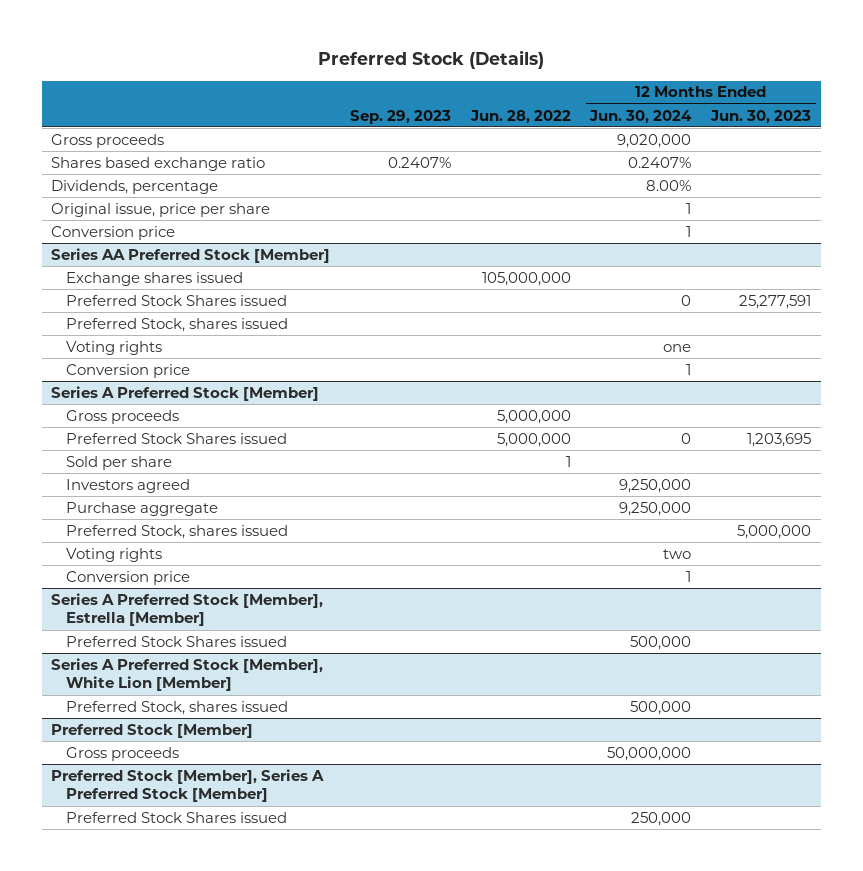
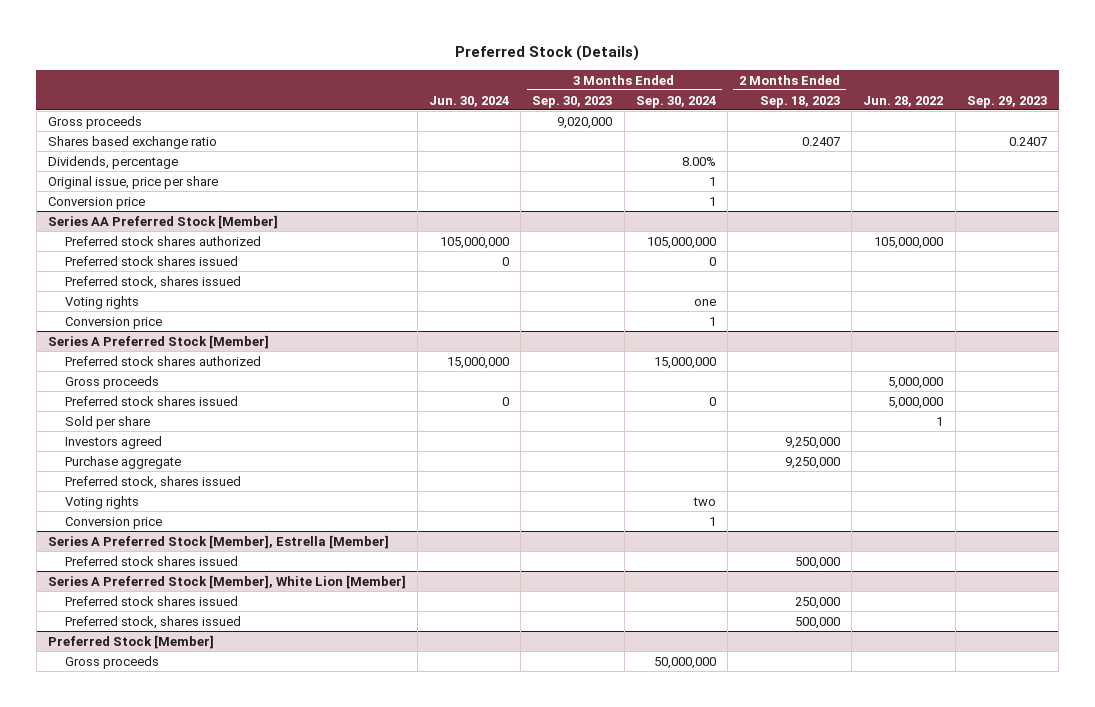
- | Sep. 29, 2023 | Jun. 28, 2022 | 12 Months Ended Jun. 30, 2024 | 12 Months Ended Jun. 30, 2023
+ | Jun. 30, 2024 | 3 Months Ended Sep. 30, 2023 | 3 Months Ended Sep. 30, 2024 | 2 Months Ended Sep. 18, 2023 | Jun. 28, 2022 | Sep. 29, 2023
- Shares based exchange ratio | 0.2407% | | 0.2407% |
+ Shares based exchange ratio | | | | 0.2407 | | 0.2407
@ Series AA Preferred Stock [Member]
- Exchange shares issued | | 105,000,000 | |
- Preferred Stock Shares issued | | | 0 | 25,277,591
- Preferred Stock, shares issued
+ Preferred stock shares authorized | 105,000,000 | | 105,000,000 | | 105,000,000 |
+ Preferred stock shares issued | 0 | | 0 | | |
+ Preferred stock, shares issued
@ Series A Preferred Stock [Member]
+ Preferred stock shares authorized | 15,000,000 | | 15,000,000 | | |
- Preferred Stock Shares issued | | 5,000,000 | 0 | 1,203,695
+ Preferred stock shares issued | 0 | | 0 | | 5,000,000 |
- Preferred Stock, shares issued | | | | 5,000,000
+ Preferred stock, shares issued
@ Series A Preferred Stock [Member], Estrella [Member]
- Preferred Stock Shares issued | | | 500,000 |
+ Preferred stock shares issued | | | | 500,000 | |
@ Series A Preferred Stock [Member], White Lion [Member]
- Preferred Stock, shares issued | | | 500,000 |
+ Preferred stock shares issued | | | | 250,000 | |
+ Preferred stock, shares issued | | | | 500,000 | |
- Preferred Stock [Member], Series A Preferred Stock [Member]
- Preferred Stock Shares issued | | | 250,000 |

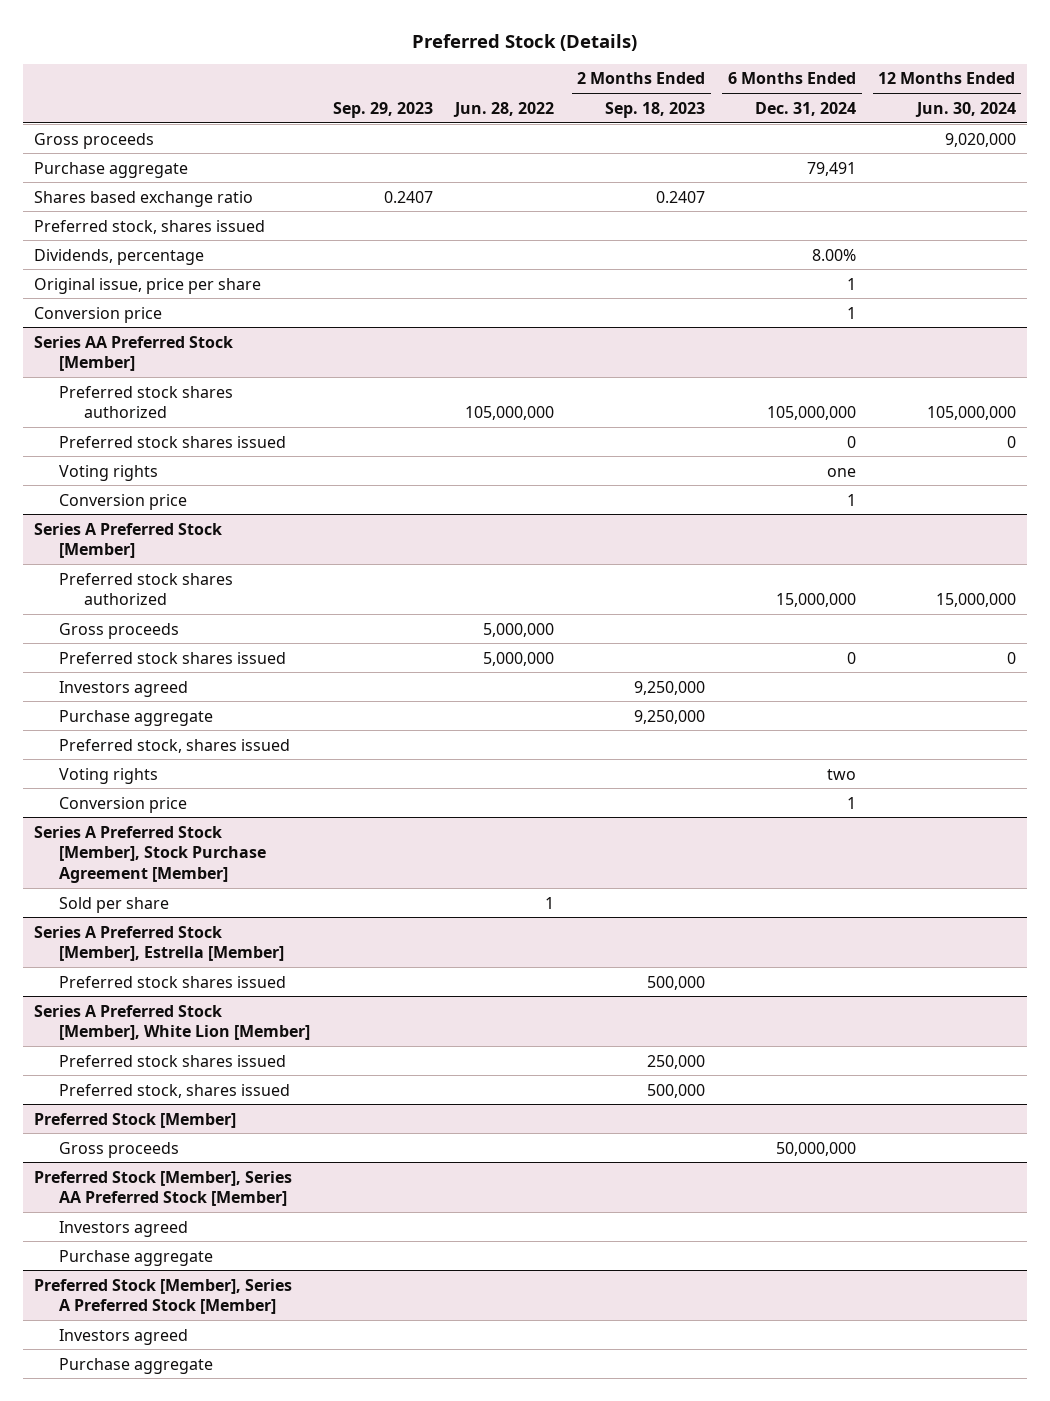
- | Jun. 30, 2024 | 3 Months Ended Sep. 30, 2023 | 3 Months Ended Sep. 30, 2024 | 2 Months Ended Sep. 18, 2023 | Jun. 28, 2022 | Sep. 29, 2023
+ | Sep. 29, 2023 | Jun. 28, 2022 | 2 Months Ended Sep. 18, 2023 | 6 Months Ended Dec. 31, 2024 | 12 Months Ended Jun. 30, 2024
+ Purchase aggregate | | | | 79,491 |
+ Preferred stock, shares issued
@ Series AA Preferred Stock [Member]
- Preferred stock, shares issued
@ Series A Preferred Stock [Member]
- Sold per share | | | | | 1 |
+ Series A Preferred Stock [Member], Stock Purchase Agreement [Member]
+ Sold per share | | 1 | | |
+ Preferred Stock [Member], Series AA Preferred Stock [Member]
+ Investors agreed
+ Purchase aggregate
+ Preferred Stock [Member], Series A Preferred Stock [Member]
+ Investors agreed
+ Purchase aggregate

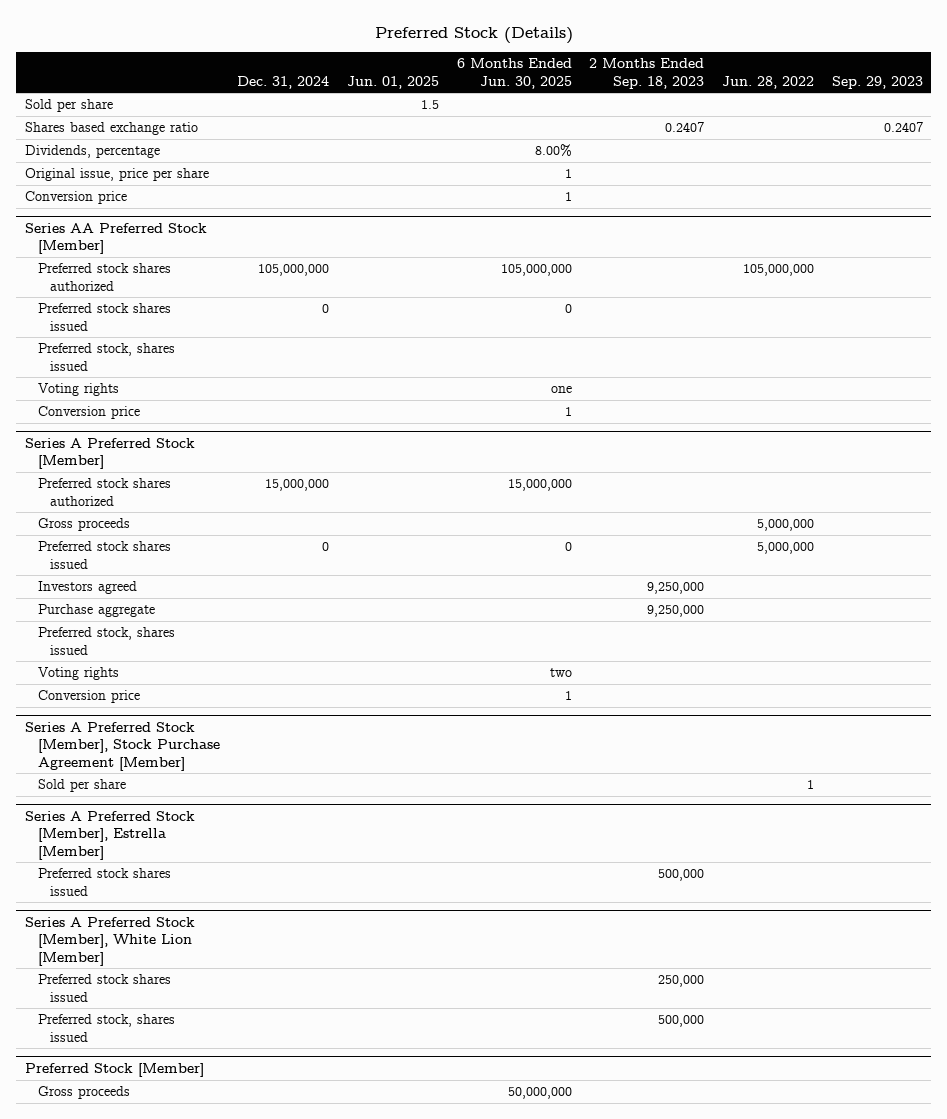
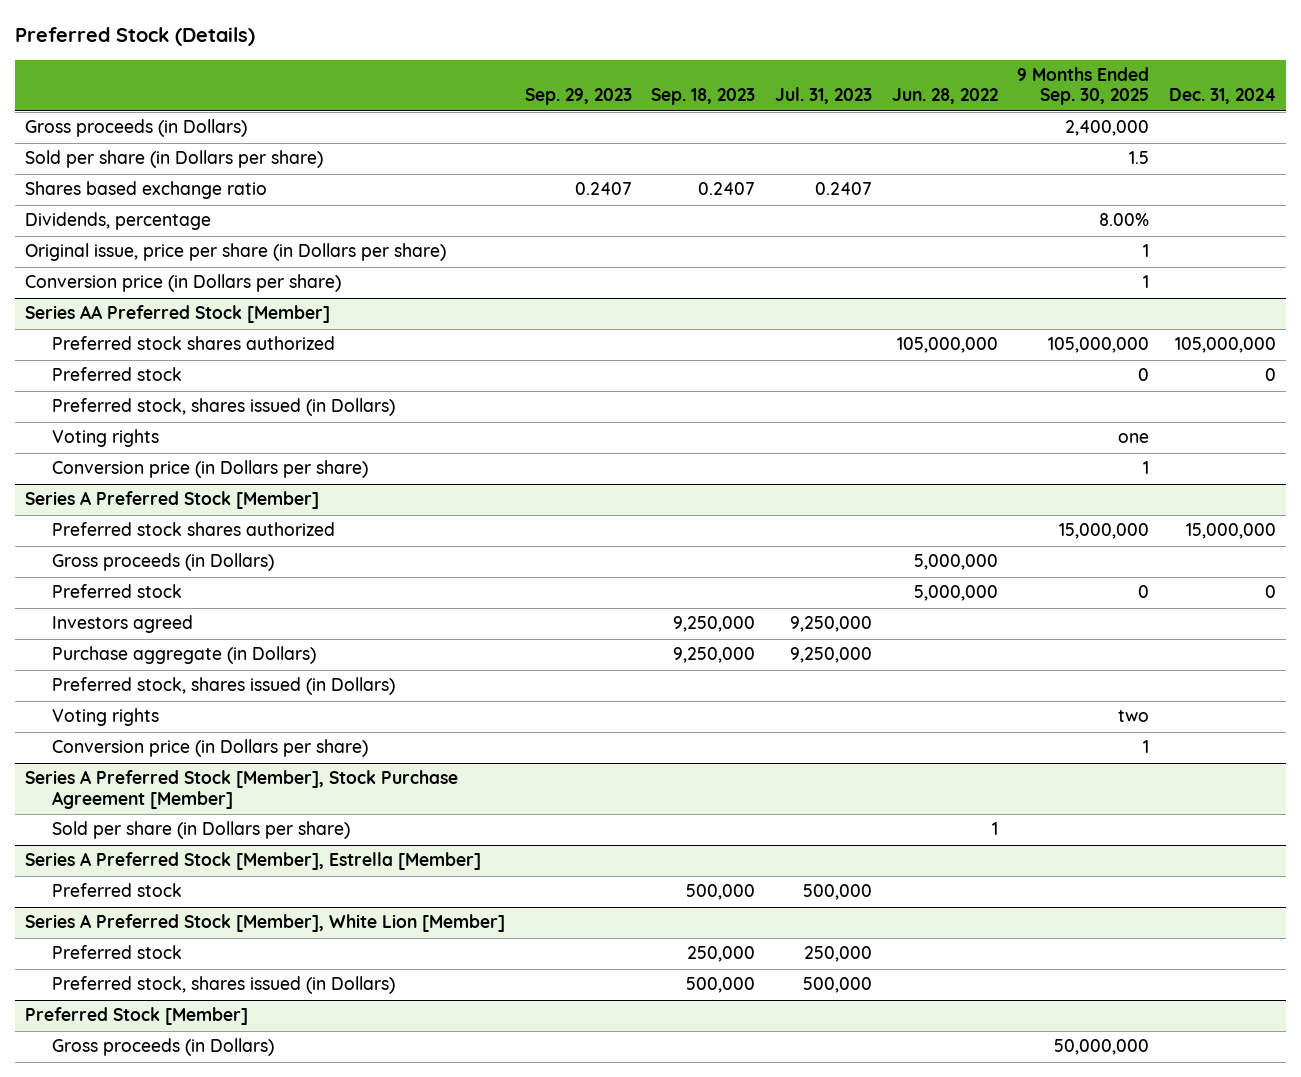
- | Dec. 31, 2024 | Jun. 01, 2025 | 6 Months Ended Jun. 30, 2025 | 2 Months Ended Sep. 18, 2023 | Jun. 28, 2022 | Sep. 29, 2023
+ | Sep. 29, 2023 | Sep. 18, 2023 | Jul. 31, 2023 | Jun. 28, 2022 | 9 Months Ended Sep. 30, 2025 | Dec. 31, 2024
- Sold per share | | 1.5 | | | |
+ Gross proceeds (in Dollars) | | | | | 2,400,000 |
+ Sold per share (in Dollars per share) | | | | | 1.5 |
- Original issue, price per share | | | 1 | | |
- Conversion price | | | 1 | | |
+ Original issue, price per share (in Dollars per share) | | | | | 1 |
+ Conversion price (in Dollars per share) | | | | | 1 |
@ Series AA Preferred Stock [Member]
- Preferred stock shares issued | 0 | | 0 | | |
- Preferred stock, shares issued
+ Preferred stock | | | | | 0 | 0
+ Preferred stock, shares issued (in Dollars)
- Conversion price | | | 1 | | |
+ Conversion price (in Dollars per share) | | | | | 1 |
@ Series A Preferred Stock [Member]
- Gross proceeds | | | | | 5,000,000 |
- Preferred stock shares issued | 0 | | 0 | | 5,000,000 |
+ Gross proceeds (in Dollars) | | | | 5,000,000 | |
+ Preferred stock | | | | 5,000,000 | 0 | 0
- Purchase aggregate | | | | 9,250,000 | |
- Preferred stock, shares issued
+ Purchase aggregate (in Dollars) | | 9,250,000 | 9,250,000 | | |
+ Preferred stock, shares issued (in Dollars)
- Conversion price | | | 1 | | |
+ Conversion price (in Dollars per share) | | | | | 1 |
@ Series A Preferred Stock [Member], Stock Purchase Agreement [Member]
- Sold per share | | | | | 1 |
+ Sold per share (in Dollars per share) | | | | 1 | |
@ Series A Preferred Stock [Member], Estrella [Member]
- Preferred stock shares issued | | | | 500,000 | |
+ Preferred stock | | 500,000 | 500,000 | | |
@ Series A Preferred Stock [Member], White Lion [Member]
- Preferred stock shares issued | | | | 250,000 | |
- Preferred stock, shares issued | | | | 500,000 | |
+ Preferred stock | | 250,000 | 250,000 | | |
+ Preferred stock, shares issued (in Dollars) | | 500,000 | 500,000 | | |
@ Preferred Stock [Member]
- Gross proceeds | | | 50,000,000 | | |
+ Gross proceeds (in Dollars) | | | | | 50,000,000 |

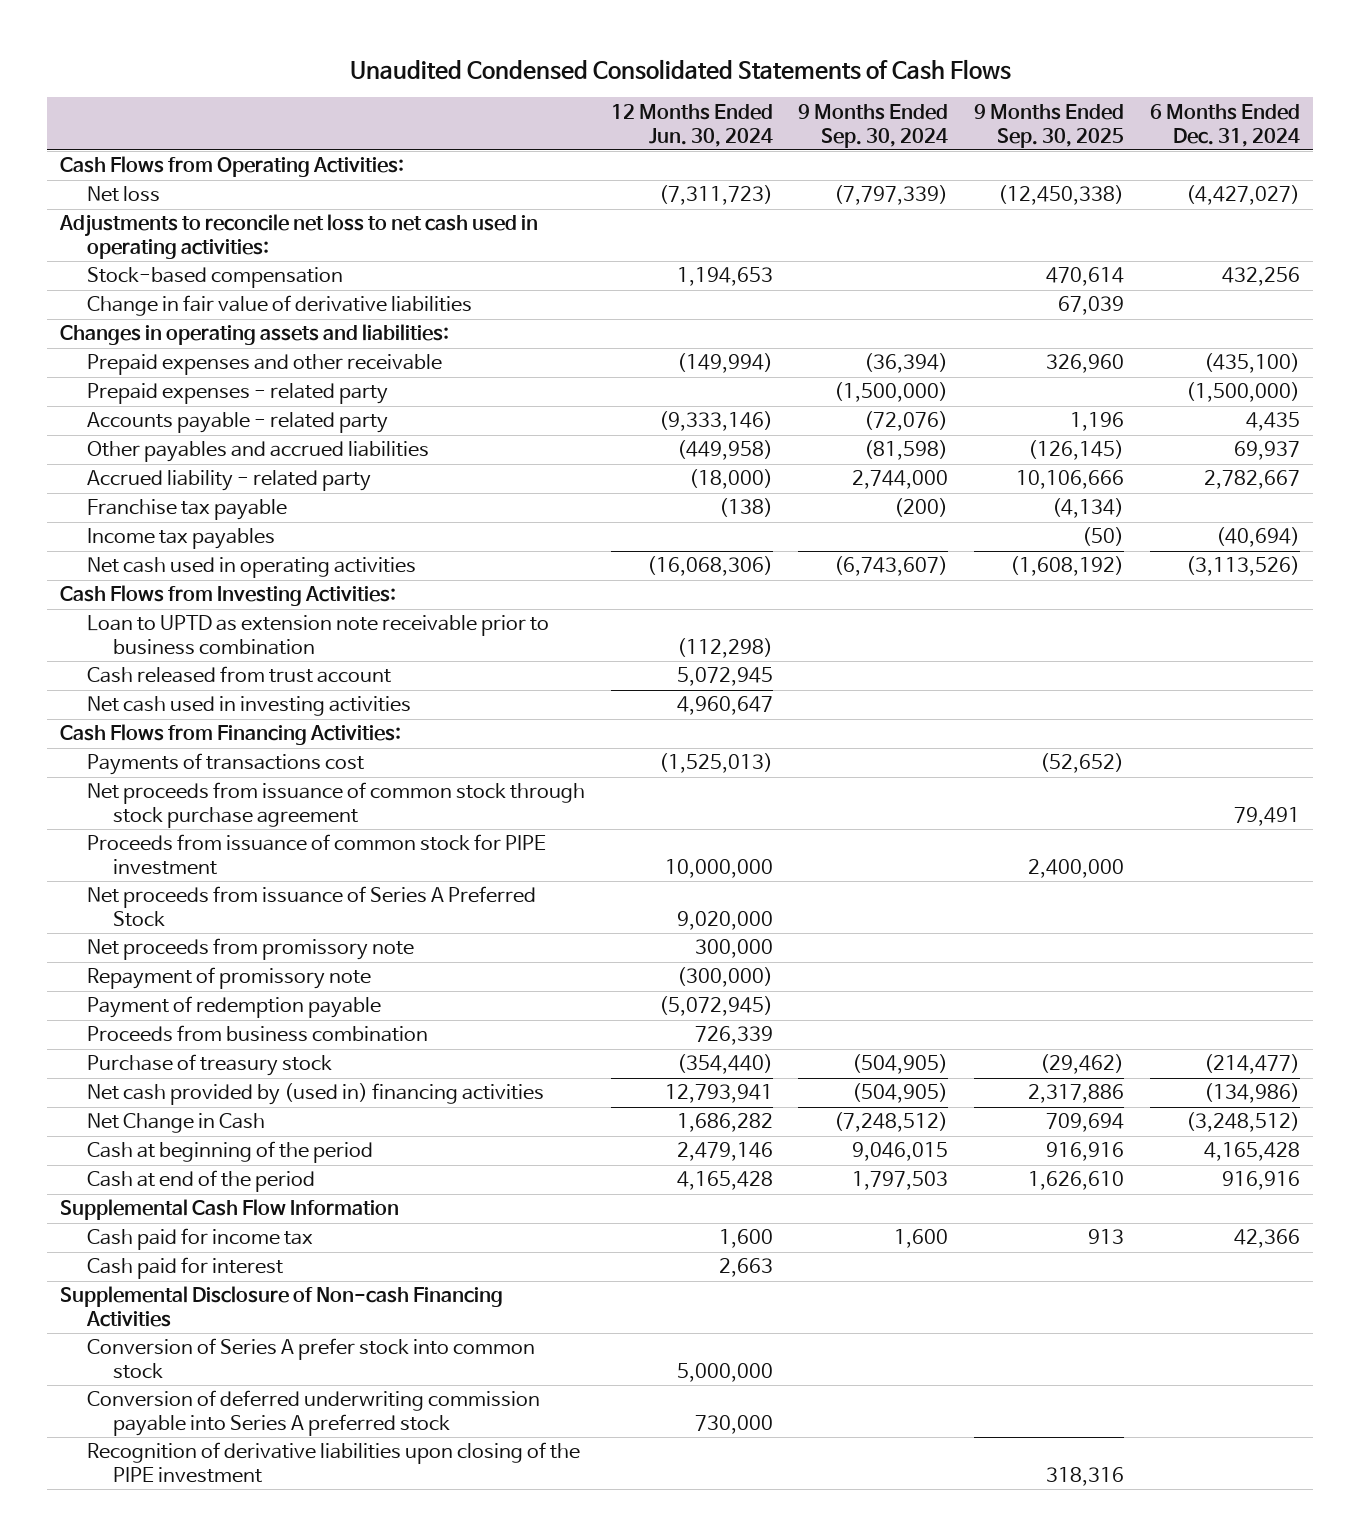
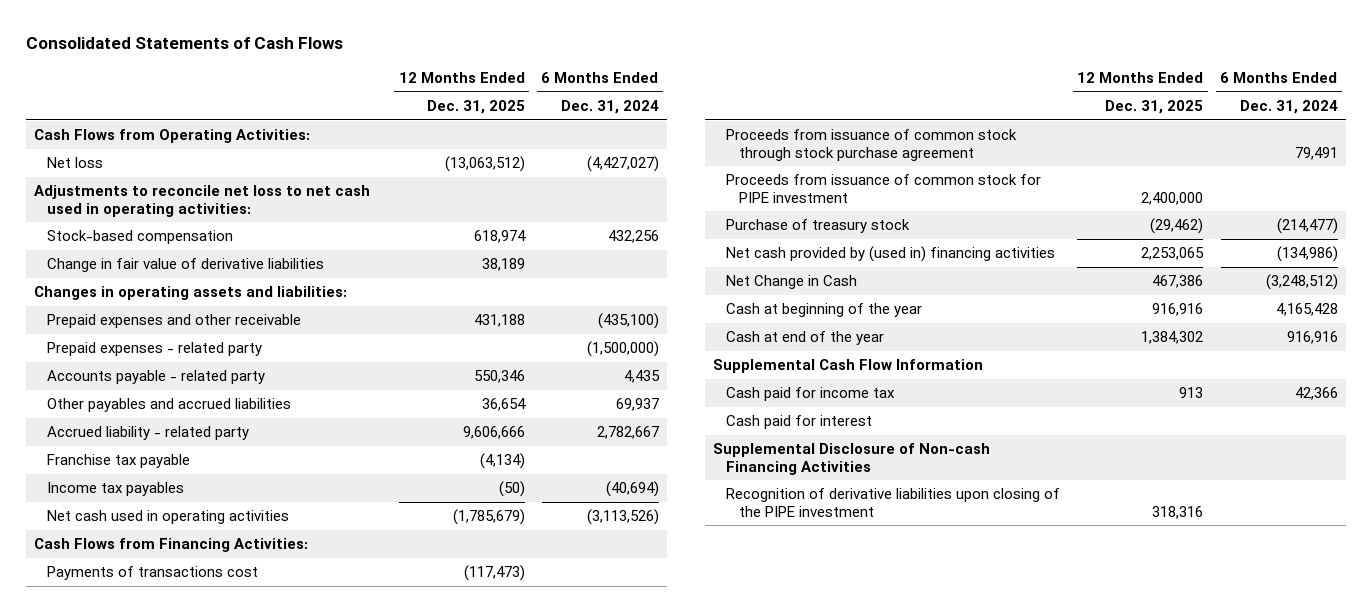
- Unaudited Condensed Consolidated Statements of Cash Flows
+ Consolidated Statements of Cash Flows
- | 12 Months Ended Jun. 30, 2024 | 9 Months Ended Sep. 30, 2024 | 9 Months Ended Sep. 30, 2025 | 6 Months Ended Dec. 31, 2024
+ | 12 Months Ended Dec. 31, 2025 | 6 Months Ended Dec. 31, 2024
- Cash Flows from Investing Activities:
- Loan to UPTD as extension note receivable prior to business combination | (112,298) | | |
- Cash released from trust account | 5,072,945 | | |
- Net cash used in investing activities | 4,960,647 | | |
- Net proceeds from issuance of common stock through stock purchase agreement | | | | 79,491
+ Proceeds from issuance of common stock through stock purchase agreement | | 79,491
- Net proceeds from issuance of Series A Preferred Stock | 9,020,000 | | |
- Net proceeds from promissory note | 300,000 | | |
- Repayment of promissory note | (300,000) | | |
- Payment of redemption payable | (5,072,945) | | |
- Proceeds from business combination | 726,339 | | |
- Cash at beginning of the period | 2,479,146 | 9,046,015 | 916,916 | 4,165,428
- Cash at end of the period | 4,165,428 | 1,797,503 | 1,626,610 | 916,916
+ Cash at beginning of the year | 916,916 | 4,165,428
+ Cash at end of the year | 1,384,302 | 916,916
- Conversion of Series A prefer stock into common stock | 5,000,000 | | |
- Conversion of deferred underwriting commission payable into Series A preferred stock | 730,000 | | |

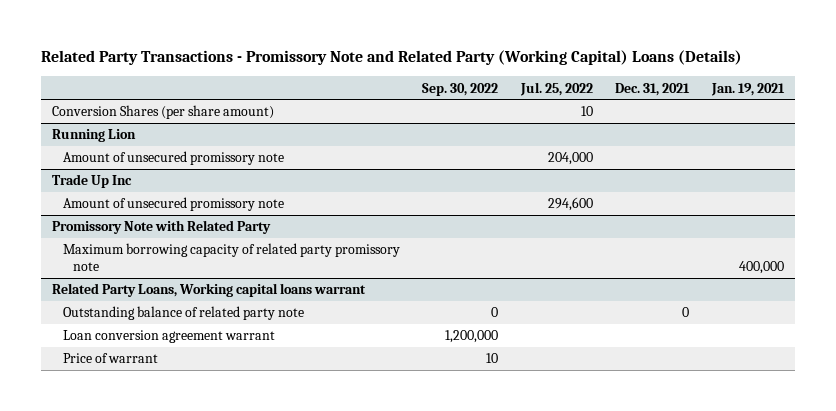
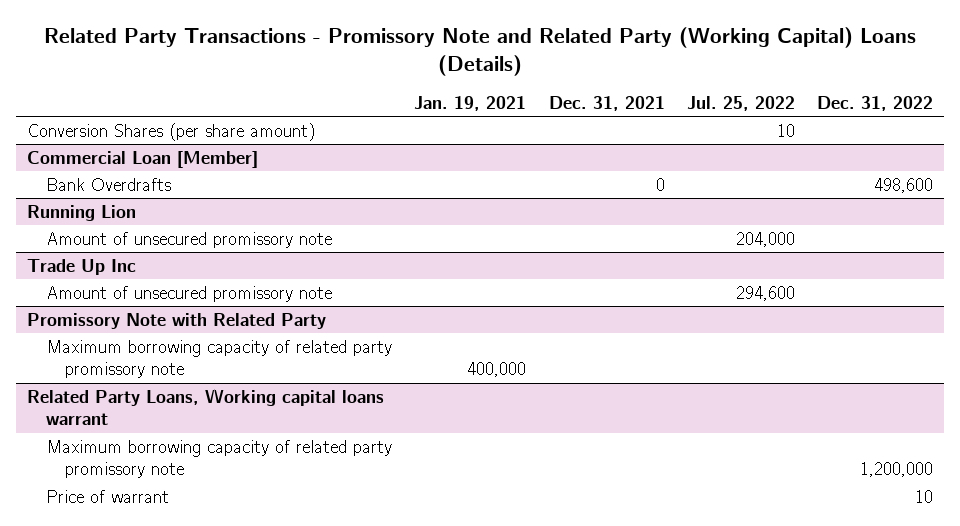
- | Sep. 30, 2022 | Jul. 25, 2022 | Dec. 31, 2021 | Jan. 19, 2021
+ | Jan. 19, 2021 | Dec. 31, 2021 | Jul. 25, 2022 | Dec. 31, 2022
+ Commercial Loan [Member]
+ Bank Overdrafts | | 0 | | 498,600
@ Related Party Loans, Working capital loans warrant
- Outstanding balance of related party note | 0 | | 0 |
- Loan conversion agreement warrant | 1,200,000 | | |
+ Maximum borrowing capacity of related party promissory note | | | | 1,200,000

